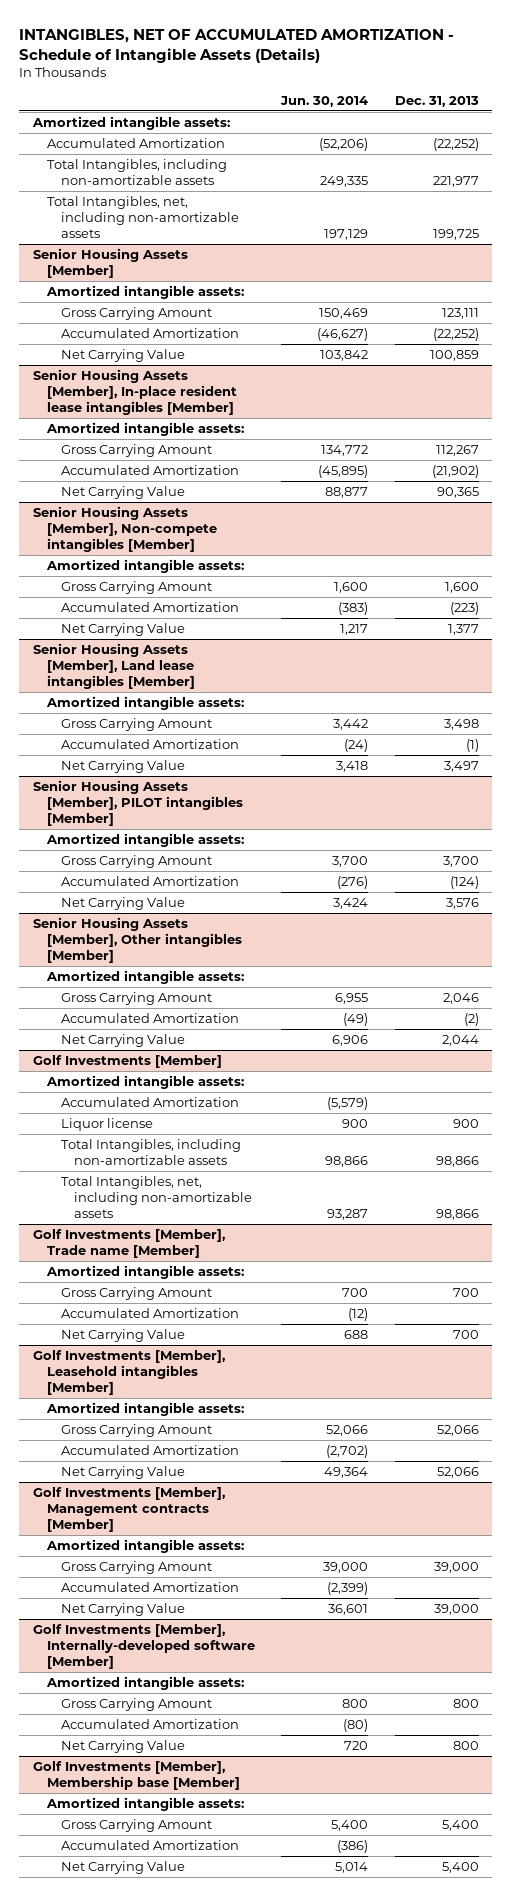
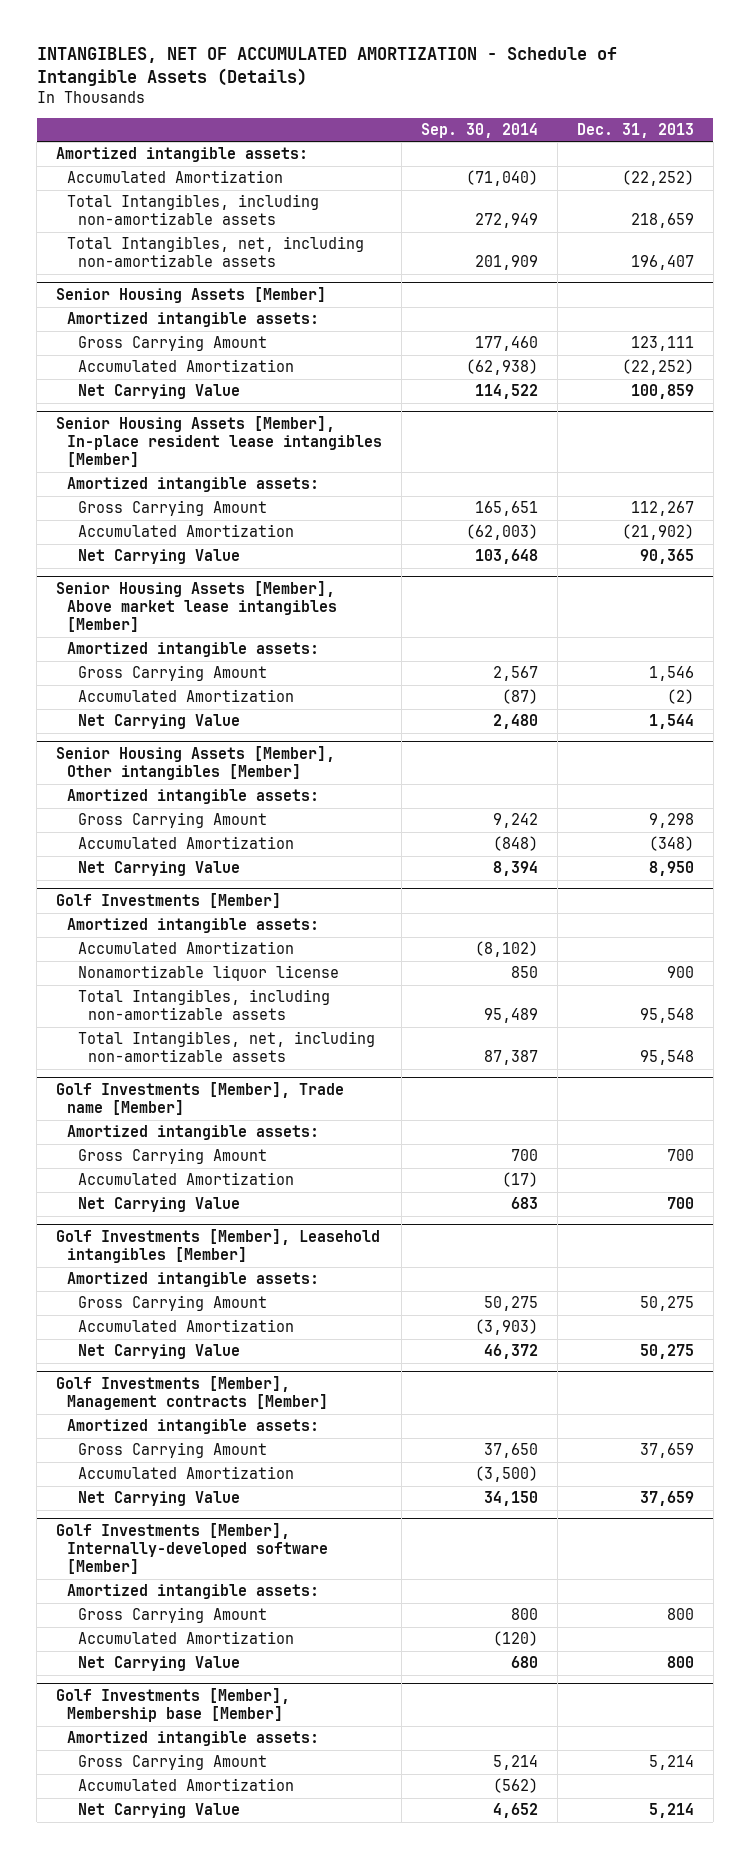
- | Jun. 30, 2014 | Dec. 31, 2013
+ | Sep. 30, 2014 | Dec. 31, 2013
- Total Intangibles, including non-amortizable assets | 249,335 | 221,977
- Total Intangibles, net, including non-amortizable assets | 197,129 | 199,725
+ Total Intangibles, including non-amortizable assets | 272,949 | 218,659
+ Total Intangibles, net, including non-amortizable assets | 201,909 | 196,407
- Senior Housing Assets [Member], Non-compete intangibles [Member]
- Amortized intangible assets:
- Gross Carrying Amount | 1,600 | 1,600
- Accumulated Amortization | (383) | (223)
- Net Carrying Value | 1,217 | 1,377
- Senior Housing Assets [Member], Land lease intangibles [Member]
- Amortized intangible assets:
- Gross Carrying Amount | 3,442 | 3,498
- Accumulated Amortization | (24) | (1)
- Net Carrying Value | 3,418 | 3,497
- Senior Housing Assets [Member], PILOT intangibles [Member]
+ Senior Housing Assets [Member], Above market lease intangibles [Member]
- Gross Carrying Amount | 3,700 | 3,700
- Accumulated Amortization | (276) | (124)
- Net Carrying Value | 3,424 | 3,576
+ Gross Carrying Amount | 2,567 | 1,546
+ Accumulated Amortization | (87) | (2)
+ Net Carrying Value | 2,480 | 1,544
@ Senior Housing Assets [Member], Other intangibles [Member]
- Gross Carrying Amount | 6,955 | 2,046
- Accumulated Amortization | (49) | (2)
- Net Carrying Value | 6,906 | 2,044
+ Gross Carrying Amount | 9,242 | 9,298
+ Accumulated Amortization | (848) | (348)
+ Net Carrying Value | 8,394 | 8,950
@ Golf Investments [Member]
- Liquor license | 900 | 900
- Total Intangibles, including non-amortizable assets | 98,866 | 98,866
- Total Intangibles, net, including non-amortizable assets | 93,287 | 98,866
+ Nonamortizable liquor license | 850 | 900
+ Total Intangibles, including non-amortizable assets | 95,489 | 95,548
+ Total Intangibles, net, including non-amortizable assets | 87,387 | 95,548
@ Golf Investments [Member], Leasehold intangibles [Member]
- Gross Carrying Amount | 52,066 | 52,066
+ Gross Carrying Amount | 50,275 | 50,275
- Net Carrying Value | 49,364 | 52,066
+ Net Carrying Value | 46,372 | 50,275
@ Golf Investments [Member], Management contracts [Member]
- Gross Carrying Amount | 39,000 | 39,000
+ Gross Carrying Amount | 37,650 | 37,659
- Net Carrying Value | 36,601 | 39,000
+ Net Carrying Value | 34,150 | 37,659
@ Golf Investments [Member], Membership base [Member]
- Gross Carrying Amount | 5,400 | 5,400
+ Gross Carrying Amount | 5,214 | 5,214
- Net Carrying Value | 5,014 | 5,400
+ Net Carrying Value | 4,652 | 5,214

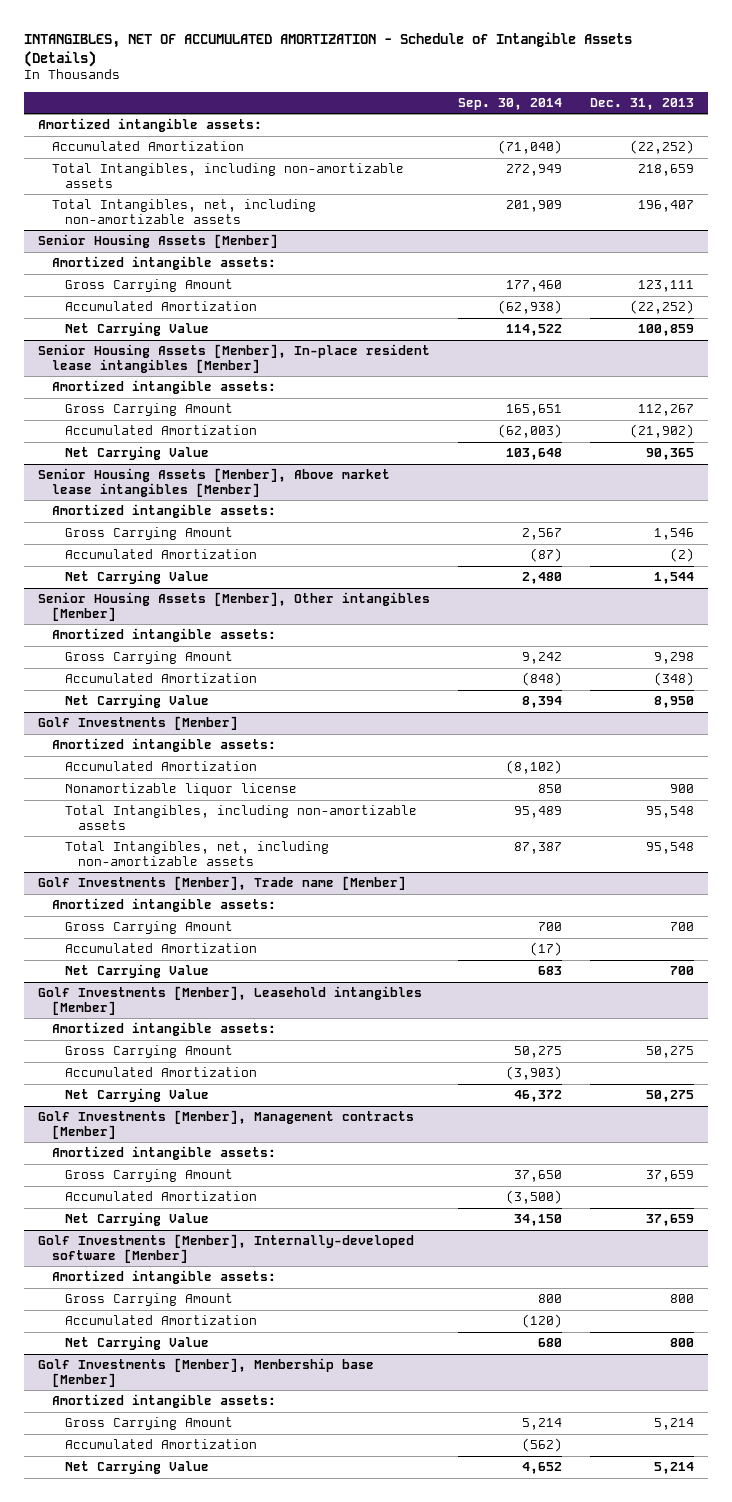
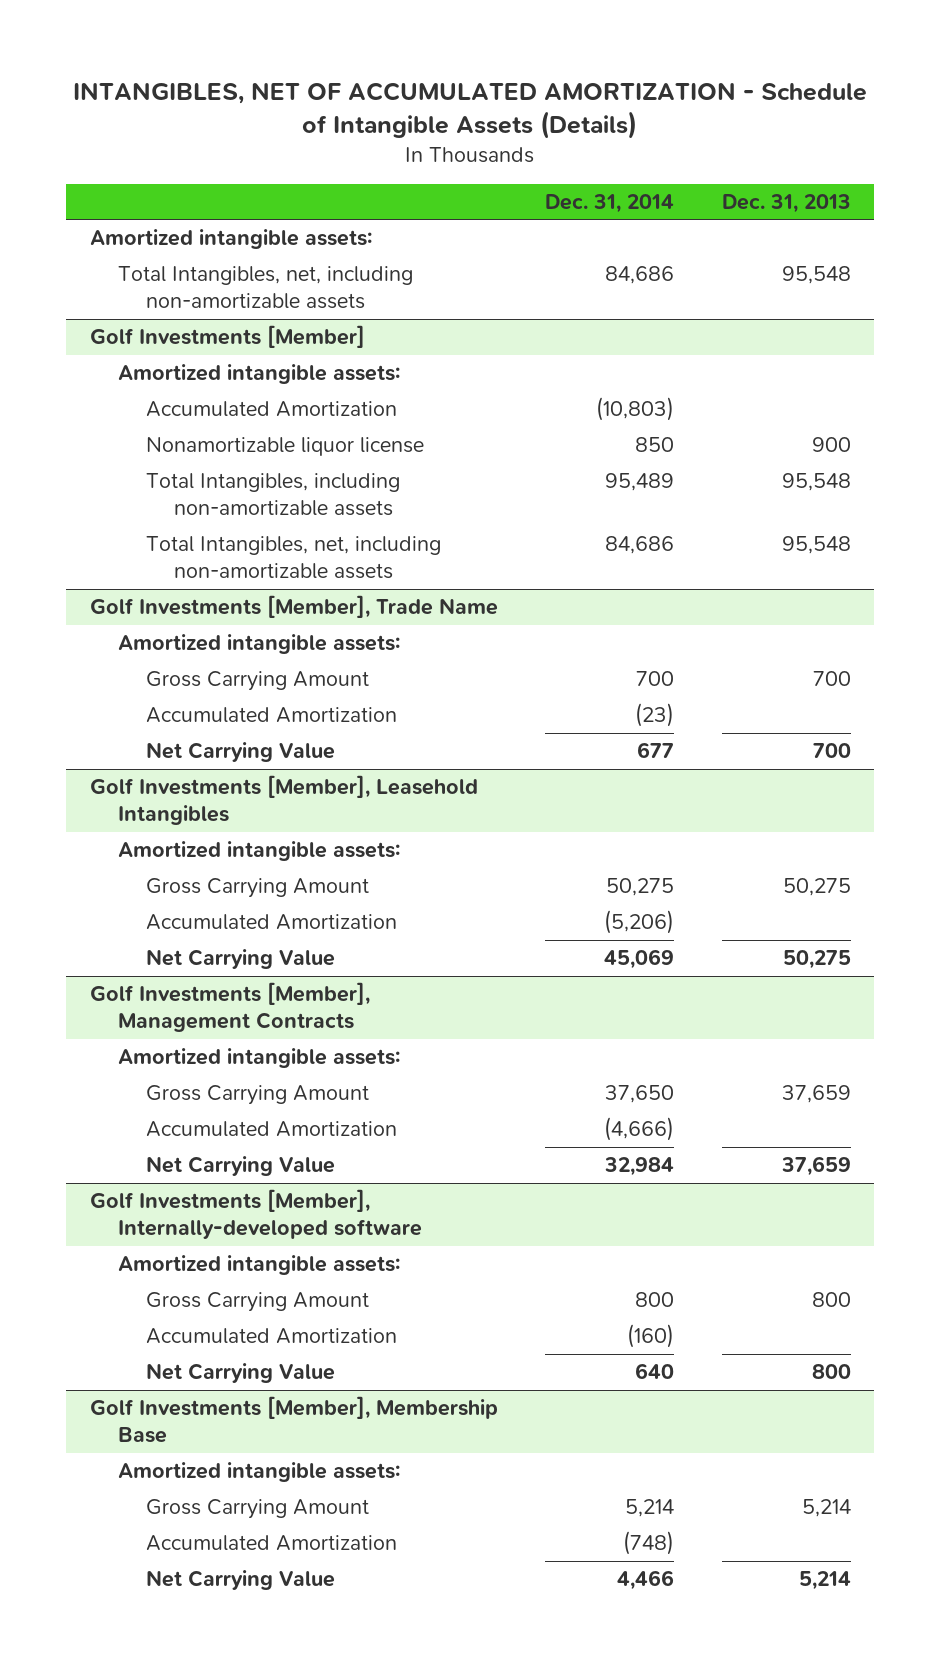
- | Sep. 30, 2014 | Dec. 31, 2013
+ | Dec. 31, 2014 | Dec. 31, 2013
- Accumulated Amortization | (71,040) | (22,252)
- Total Intangibles, including non-amortizable assets | 272,949 | 218,659
- Total Intangibles, net, including non-amortizable assets | 201,909 | 196,407
- Senior Housing Assets [Member]
- Amortized intangible assets:
- Gross Carrying Amount | 177,460 | 123,111
- Accumulated Amortization | (62,938) | (22,252)
- Net Carrying Value | 114,522 | 100,859
- Senior Housing Assets [Member], In-place resident lease intangibles [Member]
- Amortized intangible assets:
- Gross Carrying Amount | 165,651 | 112,267
- Accumulated Amortization | (62,003) | (21,902)
- Net Carrying Value | 103,648 | 90,365
- Senior Housing Assets [Member], Above market lease intangibles [Member]
- Amortized intangible assets:
- Gross Carrying Amount | 2,567 | 1,546
- Accumulated Amortization | (87) | (2)
- Net Carrying Value | 2,480 | 1,544
- Senior Housing Assets [Member], Other intangibles [Member]
- Amortized intangible assets:
- Gross Carrying Amount | 9,242 | 9,298
- Accumulated Amortization | (848) | (348)
- Net Carrying Value | 8,394 | 8,950
+ Total Intangibles, net, including non-amortizable assets | 84,686 | 95,548
- Golf Investments [Member], Trade name [Member]
+ Golf Investments [Member], Trade Name
- Golf Investments [Member], Leasehold intangibles [Member]
+ Golf Investments [Member], Leasehold Intangibles
- Golf Investments [Member], Management contracts [Member]
+ Golf Investments [Member], Management Contracts
- Golf Investments [Member], Internally-developed software [Member]
+ Golf Investments [Member], Internally-developed software
- Golf Investments [Member], Membership base [Member]
+ Golf Investments [Member], Membership Base

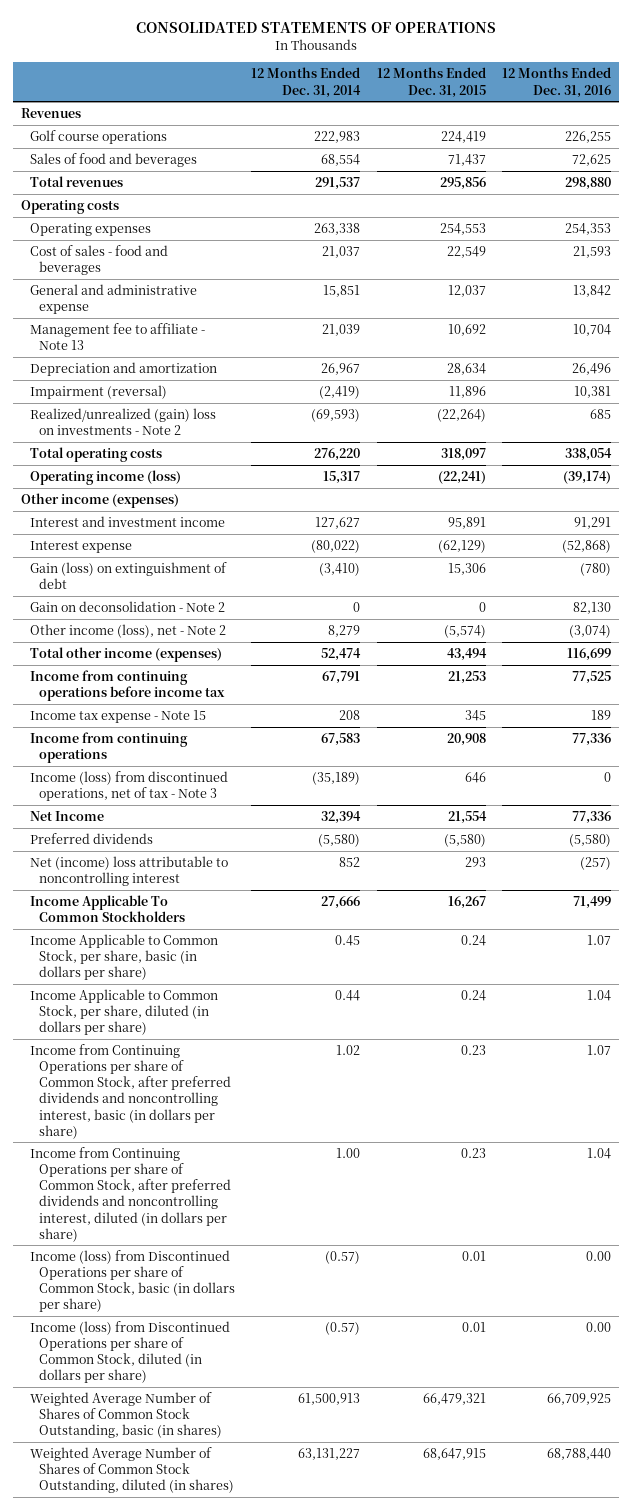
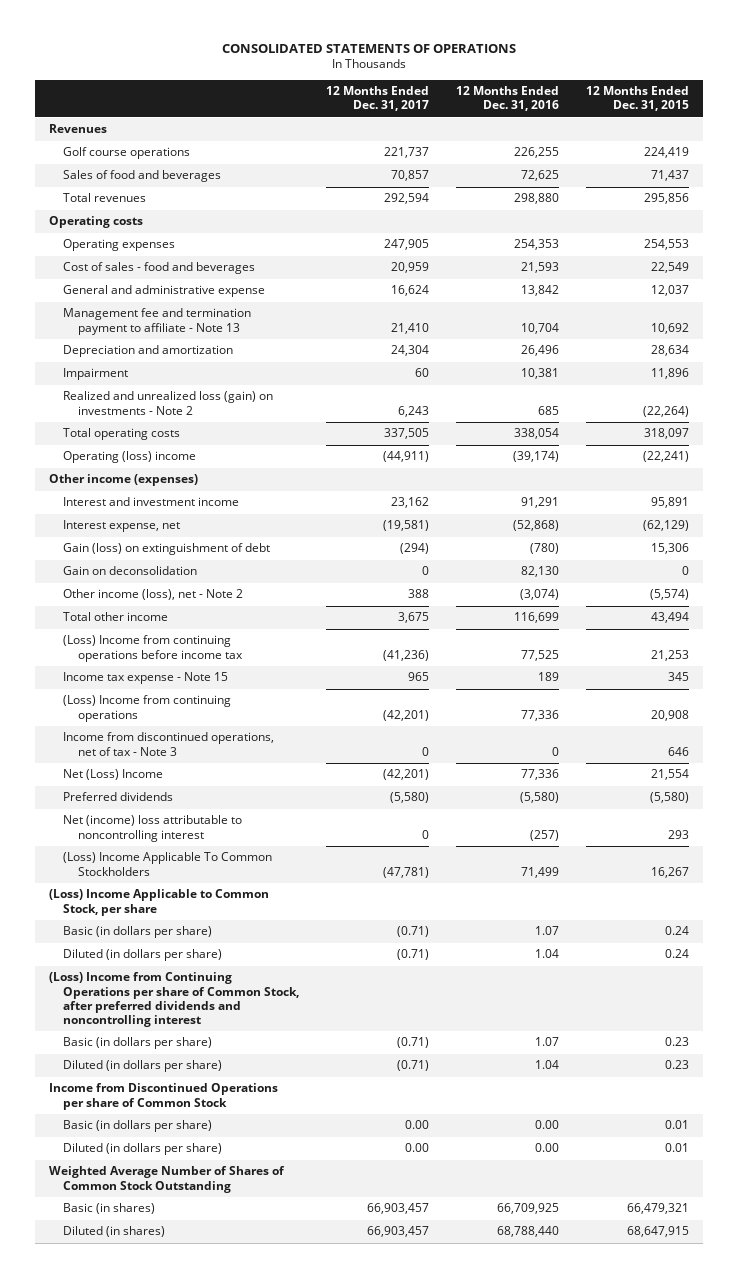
- | 12 Months Ended Dec. 31, 2014 | 12 Months Ended Dec. 31, 2015 | 12 Months Ended Dec. 31, 2016
+ | 12 Months Ended Dec. 31, 2017 | 12 Months Ended Dec. 31, 2016 | 12 Months Ended Dec. 31, 2015
- Management fee to affiliate - Note 13 | 21,039 | 10,692 | 10,704
+ Management fee and termination payment to affiliate - Note 13 | 21,410 | 10,704 | 10,692
- Impairment (reversal) | (2,419) | 11,896 | 10,381
- Realized/unrealized (gain) loss on investments - Note 2 | (69,593) | (22,264) | 685
+ Impairment | 60 | 10,381 | 11,896
+ Realized and unrealized loss (gain) on investments - Note 2 | 6,243 | 685 | (22,264)
- Operating income (loss) | 15,317 | (22,241) | (39,174)
+ Operating (loss) income | (44,911) | (39,174) | (22,241)
- Interest expense | (80,022) | (62,129) | (52,868)
+ Interest expense, net | (19,581) | (52,868) | (62,129)
- Gain on deconsolidation - Note 2 | 0 | 0 | 82,130
+ Gain on deconsolidation | 0 | 82,130 | 0
- Total other income (expenses) | 52,474 | 43,494 | 116,699
- Income from continuing operations before income tax | 67,791 | 21,253 | 77,525
+ Total other income | 3,675 | 116,699 | 43,494
+ (Loss) Income from continuing operations before income tax | (41,236) | 77,525 | 21,253
- Income from continuing operations | 67,583 | 20,908 | 77,336
- Income (loss) from discontinued operations, net of tax - Note 3 | (35,189) | 646 | 0
- Net Income | 32,394 | 21,554 | 77,336
+ (Loss) Income from continuing operations | (42,201) | 77,336 | 20,908
+ Income from discontinued operations, net of tax - Note 3 | 0 | 0 | 646
+ Net (Loss) Income | (42,201) | 77,336 | 21,554
- Income Applicable To Common Stockholders | 27,666 | 16,267 | 71,499
- Income Applicable to Common Stock, per share, basic (in dollars per share) | 0.45 | 0.24 | 1.07
- Income Applicable to Common Stock, per share, diluted (in dollars per share) | 0.44 | 0.24 | 1.04
- Income from Continuing Operations per share of Common Stock, after preferred dividends and noncontrolling interest, basic (in dollars per share) | 1.02 | 0.23 | 1.07
- Income from Continuing Operations per share of Common Stock, after preferred dividends and noncontrolling interest, diluted (in dollars per share) | 1.00 | 0.23 | 1.04
- Income (loss) from Discontinued Operations per share of Common Stock, basic (in dollars per share) | (0.57) | 0.01 | 0.00
- Income (loss) from Discontinued Operations per share of Common Stock, diluted (in dollars per share) | (0.57) | 0.01 | 0.00
- Weighted Average Number of Shares of Common Stock Outstanding, basic (in shares) | 61,500,913 | 66,479,321 | 66,709,925
- Weighted Average Number of Shares of Common Stock Outstanding, diluted (in shares) | 63,131,227 | 68,647,915 | 68,788,440
+ (Loss) Income Applicable To Common Stockholders | (47,781) | 71,499 | 16,267
+ (Loss) Income Applicable to Common Stock, per share
+ Basic (in dollars per share) | (0.71) | 1.07 | 0.24
+ Diluted (in dollars per share) | (0.71) | 1.04 | 0.24
+ (Loss) Income from Continuing Operations per share of Common Stock, after preferred dividends and noncontrolling interest
+ Basic (in dollars per share) | (0.71) | 1.07 | 0.23
+ Diluted (in dollars per share) | (0.71) | 1.04 | 0.23
+ Income from Discontinued Operations per share of Common Stock
+ Basic (in dollars per share) | 0.00 | 0.00 | 0.01
+ Diluted (in dollars per share) | 0.00 | 0.00 | 0.01
+ Weighted Average Number of Shares of Common Stock Outstanding
+ Basic (in shares) | 66,903,457 | 66,709,925 | 66,479,321
+ Diluted (in shares) | 66,903,457 | 68,788,440 | 68,647,915

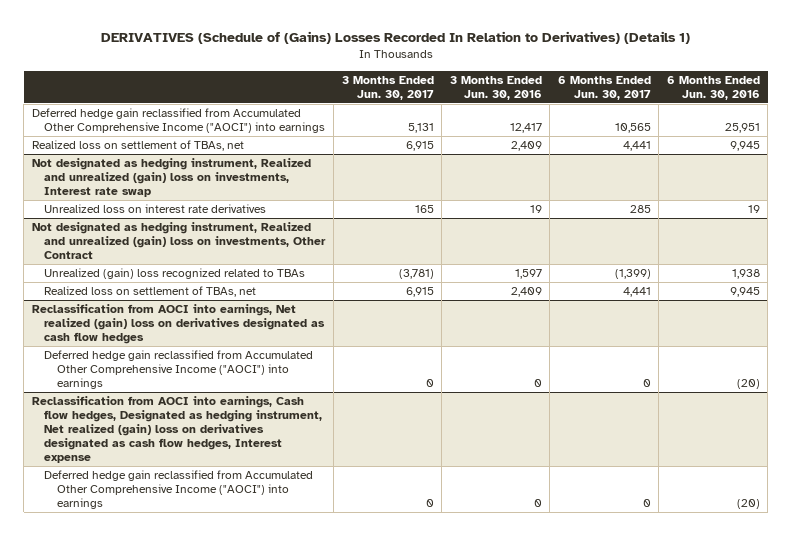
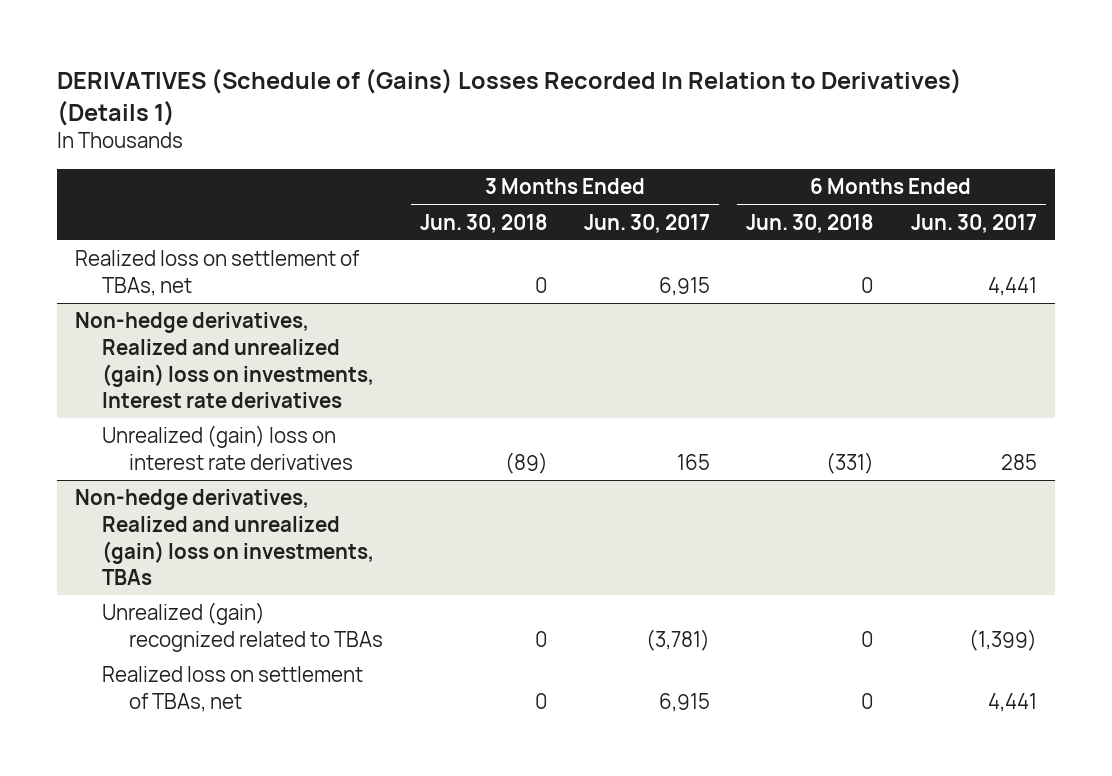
- | 3 Months Ended Jun. 30, 2017 | 3 Months Ended Jun. 30, 2016 | 6 Months Ended Jun. 30, 2017 | 6 Months Ended Jun. 30, 2016
+ | 3 Months Ended Jun. 30, 2018 | 3 Months Ended Jun. 30, 2017 | 6 Months Ended Jun. 30, 2018 | 6 Months Ended Jun. 30, 2017
- Deferred hedge gain reclassified from Accumulated Other Comprehensive Income ("AOCI") into earnings | 5,131 | 12,417 | 10,565 | 25,951
- Not designated as hedging instrument, Realized and unrealized (gain) loss on investments, Interest rate swap
- Unrealized loss on interest rate derivatives | 165 | 19 | 285 | 19
- Not designated as hedging instrument, Realized and unrealized (gain) loss on investments, Other Contract
- Unrealized (gain) loss recognized related to TBAs | (3,781) | 1,597 | (1,399) | 1,938
+ Non-hedge derivatives, Realized and unrealized (gain) loss on investments, Interest rate derivatives
+ Unrealized (gain) loss on interest rate derivatives | (89) | 165 | (331) | 285
+ Non-hedge derivatives, Realized and unrealized (gain) loss on investments, TBAs
+ Unrealized (gain) recognized related to TBAs | 0 | (3,781) | 0 | (1,399)
- Reclassification from AOCI into earnings, Net realized (gain) loss on derivatives designated as cash flow hedges
- Deferred hedge gain reclassified from Accumulated Other Comprehensive Income ("AOCI") into earnings | 0 | 0 | 0 | (20)
- Reclassification from AOCI into earnings, Cash flow hedges, Designated as hedging instrument, Net realized (gain) loss on derivatives designated as cash flow hedges, Interest expense
- Deferred hedge gain reclassified from Accumulated Other Comprehensive Income ("AOCI") into earnings | 0 | 0 | 0 | (20)

